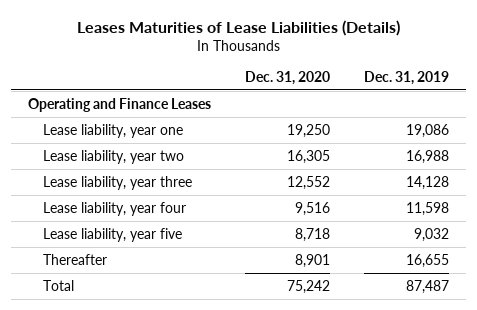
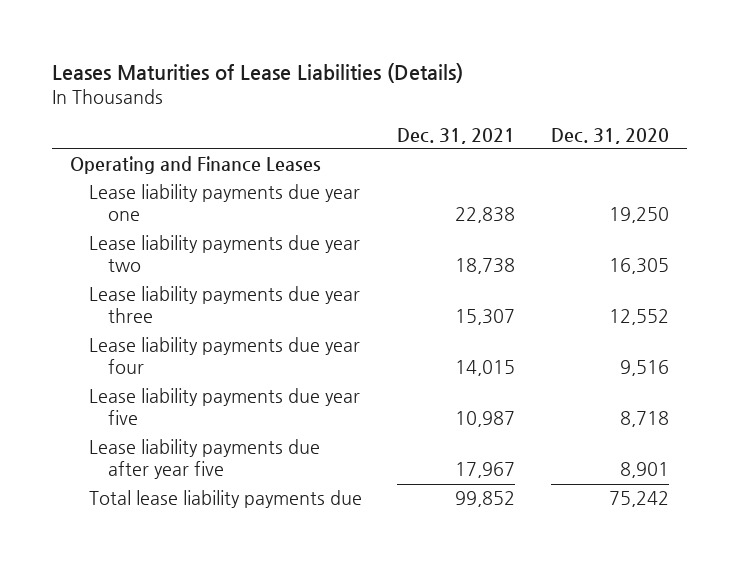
- | Dec. 31, 2020 | Dec. 31, 2019
+ | Dec. 31, 2021 | Dec. 31, 2020
- Lease liability, year one | 19,250 | 19,086
- Lease liability, year two | 16,305 | 16,988
- Lease liability, year three | 12,552 | 14,128
- Lease liability, year four | 9,516 | 11,598
- Lease liability, year five | 8,718 | 9,032
- Thereafter | 8,901 | 16,655
- Total | 75,242 | 87,487
+ Lease liability payments due year one | 22,838 | 19,250
+ Lease liability payments due year two | 18,738 | 16,305
+ Lease liability payments due year three | 15,307 | 12,552
+ Lease liability payments due year four | 14,015 | 9,516
+ Lease liability payments due year five | 10,987 | 8,718
+ Lease liability payments due after year five | 17,967 | 8,901
+ Total lease liability payments due | 99,852 | 75,242

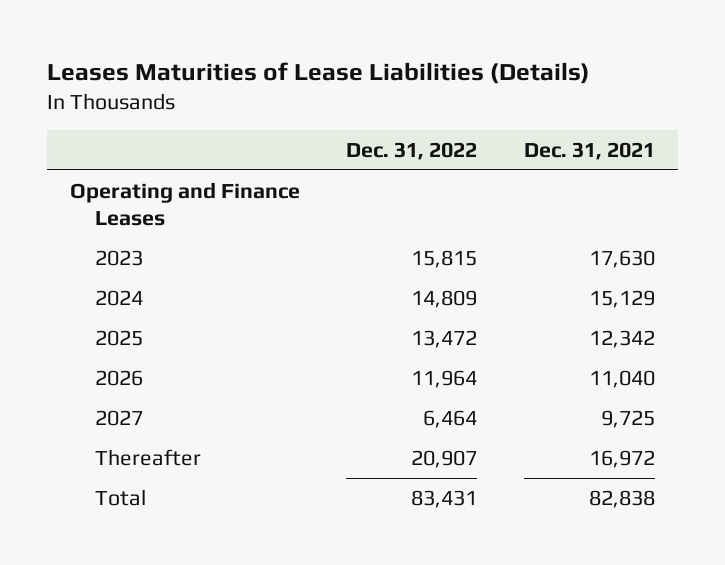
- | Dec. 31, 2021 | Dec. 31, 2020
+ | Dec. 31, 2022 | Dec. 31, 2021
- Lease liability payments due year one | 22,838 | 19,250
- Lease liability payments due year two | 18,738 | 16,305
- Lease liability payments due year three | 15,307 | 12,552
- Lease liability payments due year four | 14,015 | 9,516
- Lease liability payments due year five | 10,987 | 8,718
- Lease liability payments due after year five | 17,967 | 8,901
- Total lease liability payments due | 99,852 | 75,242
+ 2023 | 15,815 | 17,630
+ 2024 | 14,809 | 15,129
+ 2025 | 13,472 | 12,342
+ 2026 | 11,964 | 11,040
+ 2027 | 6,464 | 9,725
+ Thereafter | 20,907 | 16,972
+ Total | 83,431 | 82,838

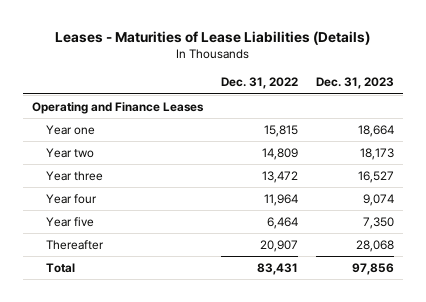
- Leases Maturities of Lease Liabilities (Details)
+ Leases - Maturities of Lease Liabilities (Details)
- | Dec. 31, 2022 | Dec. 31, 2021
+ | Dec. 31, 2022 | Dec. 31, 2023
- 2023 | 15,815 | 17,630
- 2024 | 14,809 | 15,129
- 2025 | 13,472 | 12,342
- 2026 | 11,964 | 11,040
- 2027 | 6,464 | 9,725
+ Year one | 15,815 | 18,664
+ Year two | 14,809 | 18,173
+ Year three | 13,472 | 16,527
+ Year four | 11,964 | 9,074
+ Year five | 6,464 | 7,350

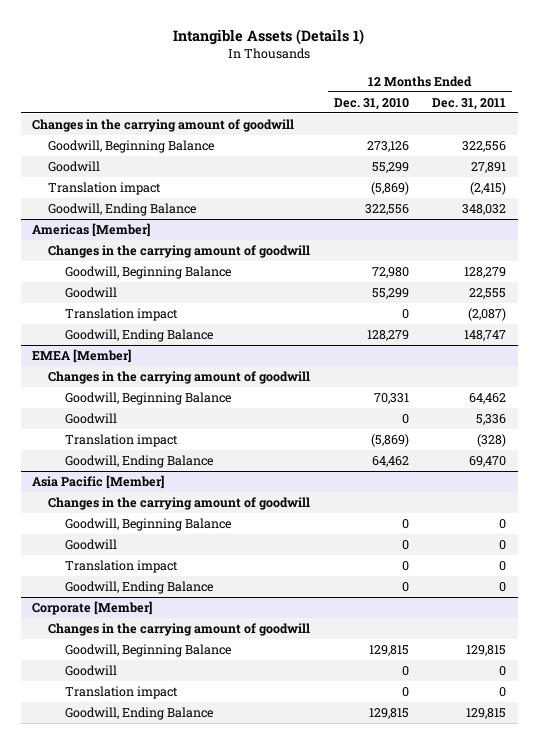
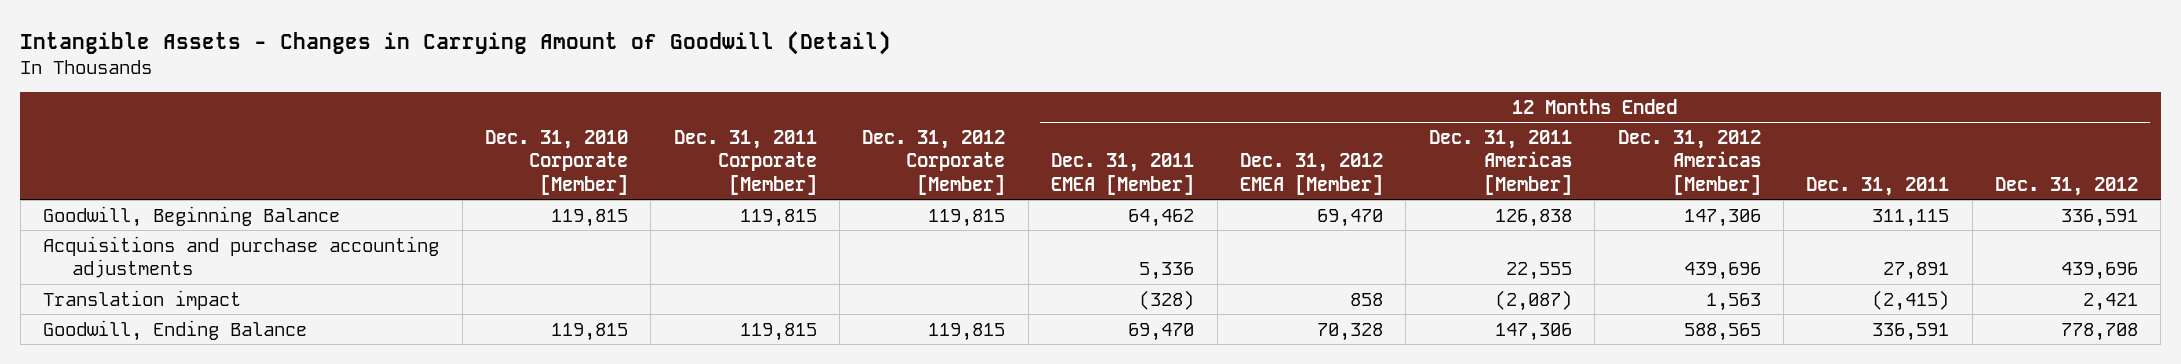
- Intangible Assets (Details 1)
+ Intangible Assets - Changes in Carrying Amount of Goodwill (Detail)
- | 12 Months Ended Dec. 31, 2010 | 12 Months Ended Dec. 31, 2011
+ | Dec. 31, 2010 Corporate [Member] | Dec. 31, 2011 Corporate [Member] | Dec. 31, 2012 Corporate [Member] | 12 Months Ended Dec. 31, 2011 EMEA [Member] | 12 Months Ended Dec. 31, 2012 EMEA [Member] | 12 Months Ended Dec. 31, 2011 Americas [Member] | 12 Months Ended Dec. 31, 2012 Americas [Member] | 12 Months Ended Dec. 31, 2011 | 12 Months Ended Dec. 31, 2012
- Changes in the carrying amount of goodwill
- Goodwill, Beginning Balance | 273,126 | 322,556
- Goodwill | 55,299 | 27,891
+ Goodwill, Beginning Balance | 119,815 | 119,815 | 119,815 | 64,462 | 69,470 | 126,838 | 147,306 | 311,115 | 336,591
+ Acquisitions and purchase accounting adjustments | | | | 5,336 | | 22,555 | 439,696 | 27,891 | 439,696
- Goodwill, Ending Balance | 322,556 | 348,032
- Americas [Member]
- Changes in the carrying amount of goodwill
- Goodwill, Beginning Balance | 72,980 | 128,279
- Goodwill | 55,299 | 22,555
- Translation impact | 0 | (2,087)
- Goodwill, Ending Balance | 128,279 | 148,747
- EMEA [Member]
- Changes in the carrying amount of goodwill
- Goodwill, Beginning Balance | 70,331 | 64,462
- Goodwill | 0 | 5,336
- Translation impact | (5,869) | (328)
- Goodwill, Ending Balance | 64,462 | 69,470
- Asia Pacific [Member]
- Changes in the carrying amount of goodwill
- Goodwill, Beginning Balance | 0 | 0
- Goodwill | 0 | 0
- Translation impact | 0 | 0
- Goodwill, Ending Balance | 0 | 0
- Corporate [Member]
- Changes in the carrying amount of goodwill
- Goodwill, Beginning Balance | 129,815 | 129,815
- Goodwill | 0 | 0
- Translation impact | 0 | 0
- Goodwill, Ending Balance | 129,815 | 129,815
+ Goodwill, Ending Balance | 119,815 | 119,815 | 119,815 | 69,470 | 70,328 | 147,306 | 588,565 | 336,591 | 778,708

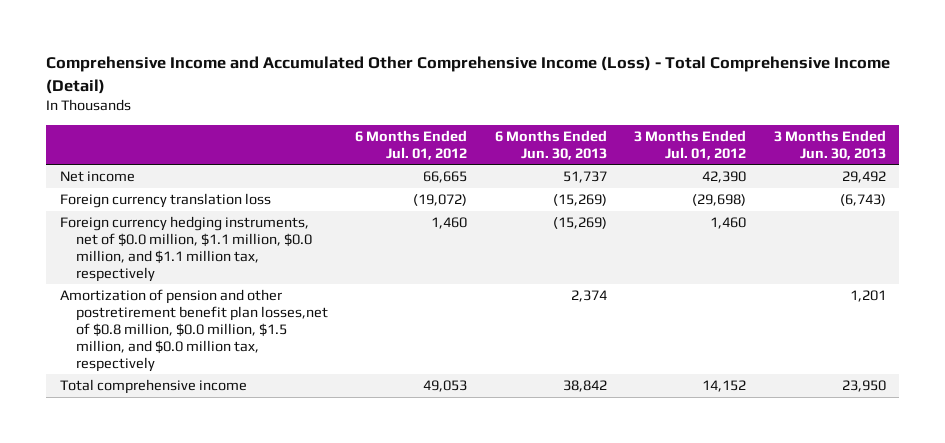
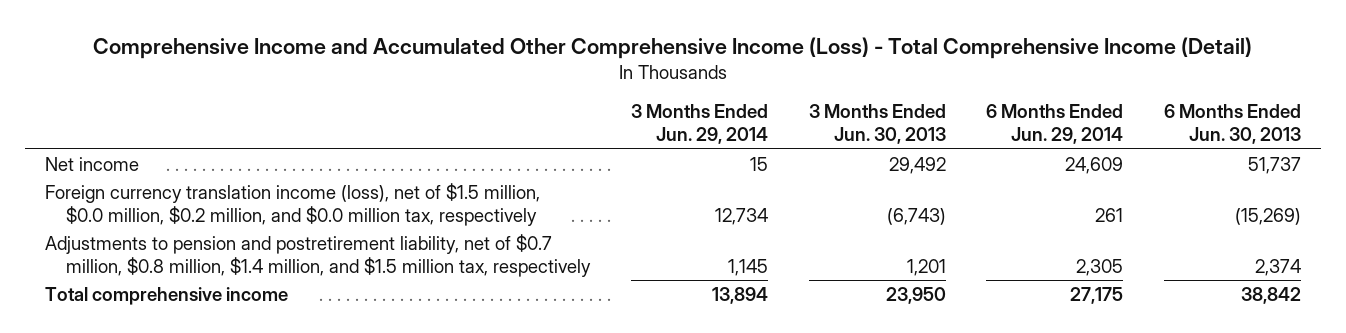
- | 6 Months Ended Jul. 01, 2012 | 6 Months Ended Jun. 30, 2013 | 3 Months Ended Jul. 01, 2012 | 3 Months Ended Jun. 30, 2013
+ | 3 Months Ended Jun. 29, 2014 | 3 Months Ended Jun. 30, 2013 | 6 Months Ended Jun. 29, 2014 | 6 Months Ended Jun. 30, 2013
- Foreign currency translation loss | (19,072) | (15,269) | (29,698) | (6,743)
- Foreign currency hedging instruments, net of $0.0 million, $1.1 million, $0.0 million, and $1.1 million tax, respectively | 1,460 | (15,269) | 1,460 |
- Amortization of pension and other postretirement benefit plan losses,net of $0.8 million, $0.0 million, $1.5 million, and $0.0 million tax, respectively | | 2,374 | | 1,201
+ Foreign currency translation income (loss), net of $1.5 million, $0.0 million, $0.2 million, and $0.0 million tax, respectively | 12,734 | (6,743) | 261 | (15,269)
+ Adjustments to pension and postretirement liability, net of $0.7 million, $0.8 million, $1.4 million, and $1.5 million tax, respectively | 1,145 | 1,201 | 2,305 | 2,374

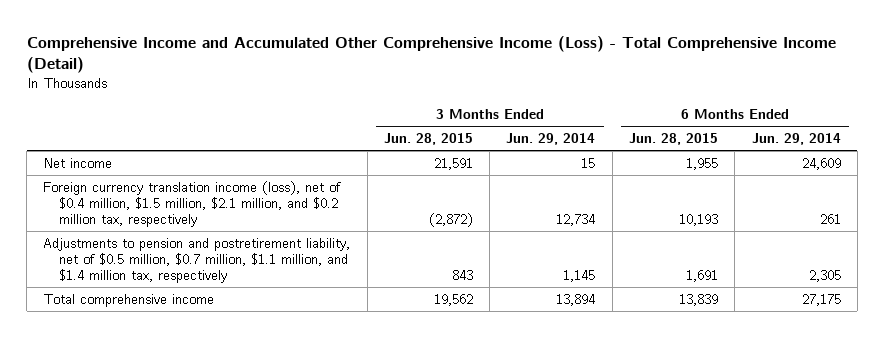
- | 3 Months Ended Jun. 29, 2014 | 3 Months Ended Jun. 30, 2013 | 6 Months Ended Jun. 29, 2014 | 6 Months Ended Jun. 30, 2013
+ | 3 Months Ended Jun. 28, 2015 | 3 Months Ended Jun. 29, 2014 | 6 Months Ended Jun. 28, 2015 | 6 Months Ended Jun. 29, 2014
- Foreign currency translation income (loss), net of $1.5 million, $0.0 million, $0.2 million, and $0.0 million tax, respectively | 12,734 | (6,743) | 261 | (15,269)
- Adjustments to pension and postretirement liability, net of $0.7 million, $0.8 million, $1.4 million, and $1.5 million tax, respectively | 1,145 | 1,201 | 2,305 | 2,374
+ Foreign currency translation income (loss), net of $0.4 million, $1.5 million, $2.1 million, and $0.2 million tax, respectively | (2,872) | 12,734 | 10,193 | 261
+ Adjustments to pension and postretirement liability, net of $0.5 million, $0.7 million, $1.1 million, and $1.4 million tax, respectively | 843 | 1,145 | 1,691 | 2,305

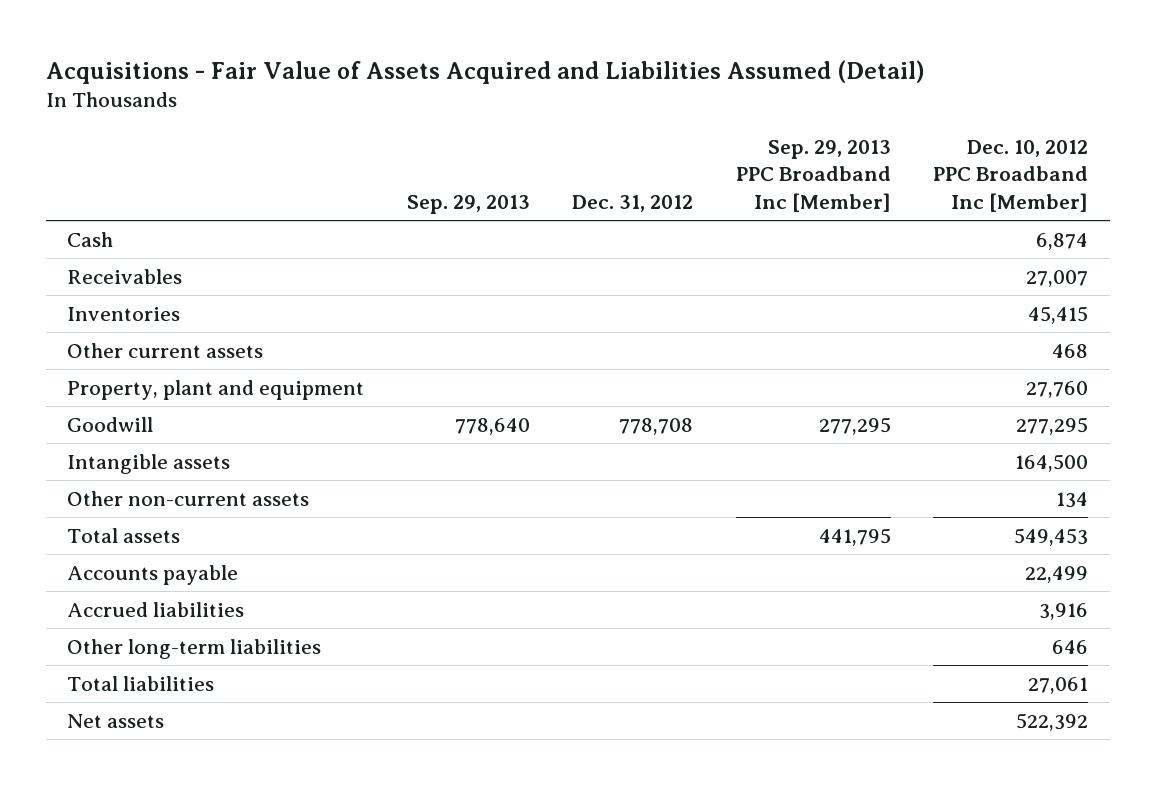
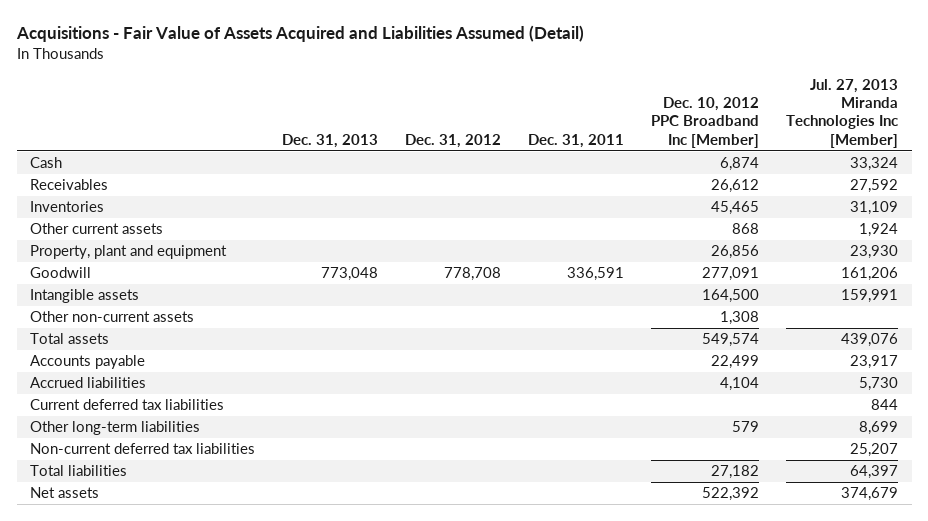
- | Sep. 29, 2013 | Dec. 31, 2012 | Sep. 29, 2013 PPC Broadband Inc [Member] | Dec. 10, 2012 PPC Broadband Inc [Member]
+ | Dec. 31, 2013 | Dec. 31, 2012 | Dec. 31, 2011 | Dec. 10, 2012 PPC Broadband Inc [Member] | Jul. 27, 2013 Miranda Technologies Inc [Member]
- Receivables | | | | 27,007
- Inventories | | | | 45,415
- Other current assets | | | | 468
- Property, plant and equipment | | | | 27,760
- Goodwill | 778,640 | 778,708 | 277,295 | 277,295
+ Receivables | | | | 26,612 | 27,592
+ Inventories | | | | 45,465 | 31,109
+ Other current assets | | | | 868 | 1,924
+ Property, plant and equipment | | | | 26,856 | 23,930
+ Goodwill | 773,048 | 778,708 | 336,591 | 277,091 | 161,206
- Other non-current assets | | | | 134
- Total assets | | | 441,795 | 549,453
+ Other non-current assets | | | | 1,308 |
+ Total assets | | | | 549,574 | 439,076
- Accrued liabilities | | | | 3,916
- Other long-term liabilities | | | | 646
- Total liabilities | | | | 27,061
+ Accrued liabilities | | | | 4,104 | 5,730
+ Current deferred tax liabilities | | | | | 844
+ Other long-term liabilities | | | | 579 | 8,699
+ Non-current deferred tax liabilities | | | | | 25,207
+ Total liabilities | | | | 27,182 | 64,397

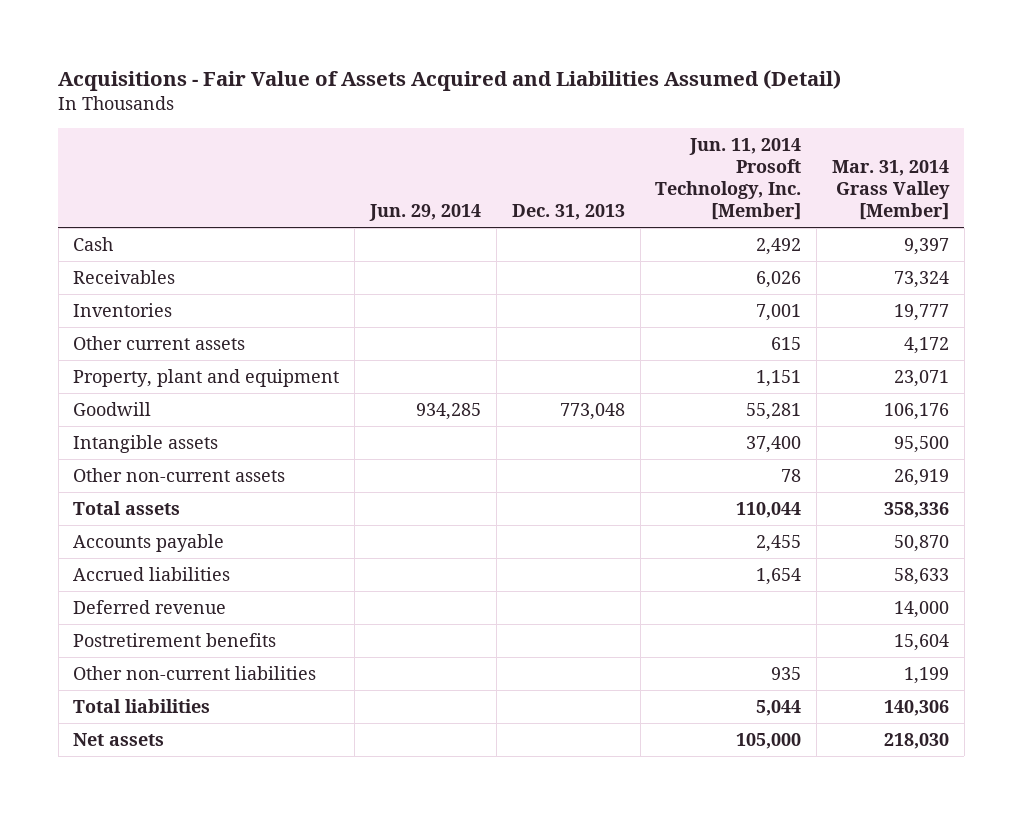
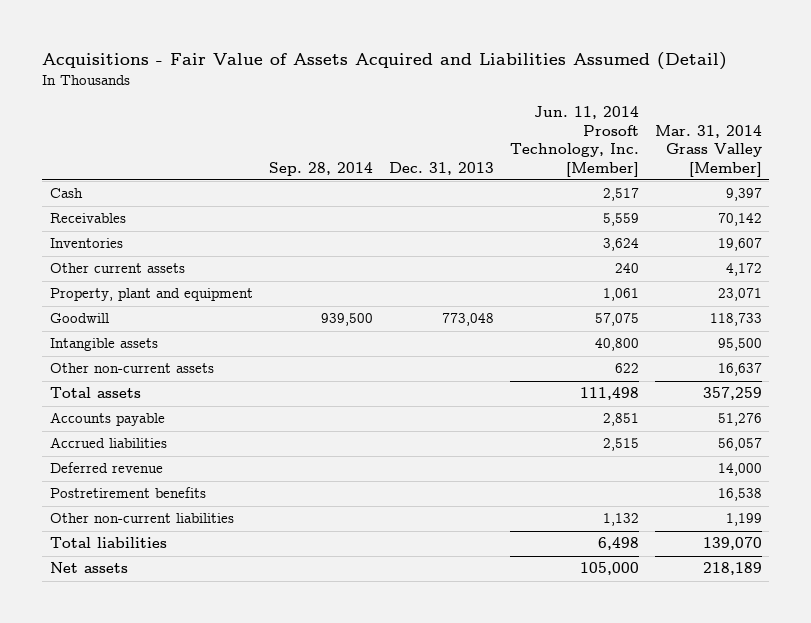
- | Jun. 29, 2014 | Dec. 31, 2013 | Jun. 11, 2014 Prosoft Technology, Inc. [Member] | Mar. 31, 2014 Grass Valley [Member]
+ | Sep. 28, 2014 | Dec. 31, 2013 | Jun. 11, 2014 Prosoft Technology, Inc. [Member] | Mar. 31, 2014 Grass Valley [Member]
- Cash | | | 2,492 | 9,397
- Receivables | | | 6,026 | 73,324
- Inventories | | | 7,001 | 19,777
- Other current assets | | | 615 | 4,172
- Property, plant and equipment | | | 1,151 | 23,071
- Goodwill | 934,285 | 773,048 | 55,281 | 106,176
- Intangible assets | | | 37,400 | 95,500
- Other non-current assets | | | 78 | 26,919
- Total assets | | | 110,044 | 358,336
- Accounts payable | | | 2,455 | 50,870
- Accrued liabilities | | | 1,654 | 58,633
+ Cash | | | 2,517 | 9,397
+ Receivables | | | 5,559 | 70,142
+ Inventories | | | 3,624 | 19,607
+ Other current assets | | | 240 | 4,172
+ Property, plant and equipment | | | 1,061 | 23,071
+ Goodwill | 939,500 | 773,048 | 57,075 | 118,733
+ Intangible assets | | | 40,800 | 95,500
+ Other non-current assets | | | 622 | 16,637
+ Total assets | | | 111,498 | 357,259
+ Accounts payable | | | 2,851 | 51,276
+ Accrued liabilities | | | 2,515 | 56,057
- Postretirement benefits | | | | 15,604
- Other non-current liabilities | | | 935 | 1,199
- Total liabilities | | | 5,044 | 140,306
- Net assets | | | 105,000 | 218,030
+ Postretirement benefits | | | | 16,538
+ Other non-current liabilities | | | 1,132 | 1,199
+ Total liabilities | | | 6,498 | 139,070
+ Net assets | | | 105,000 | 218,189

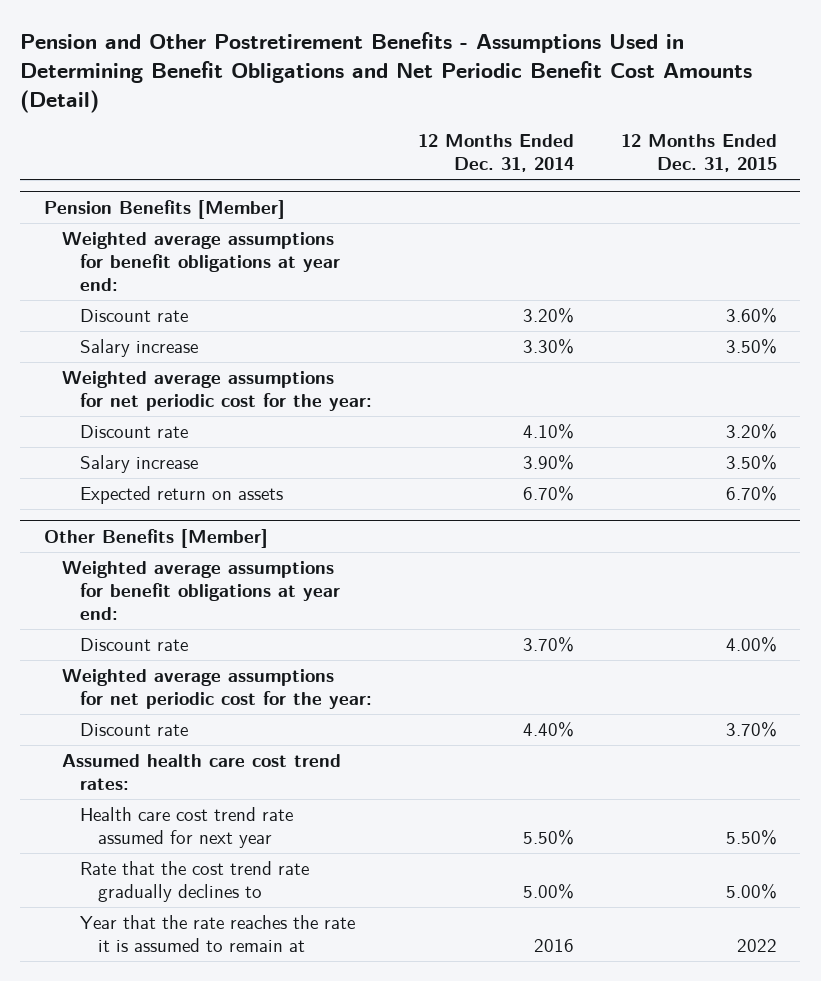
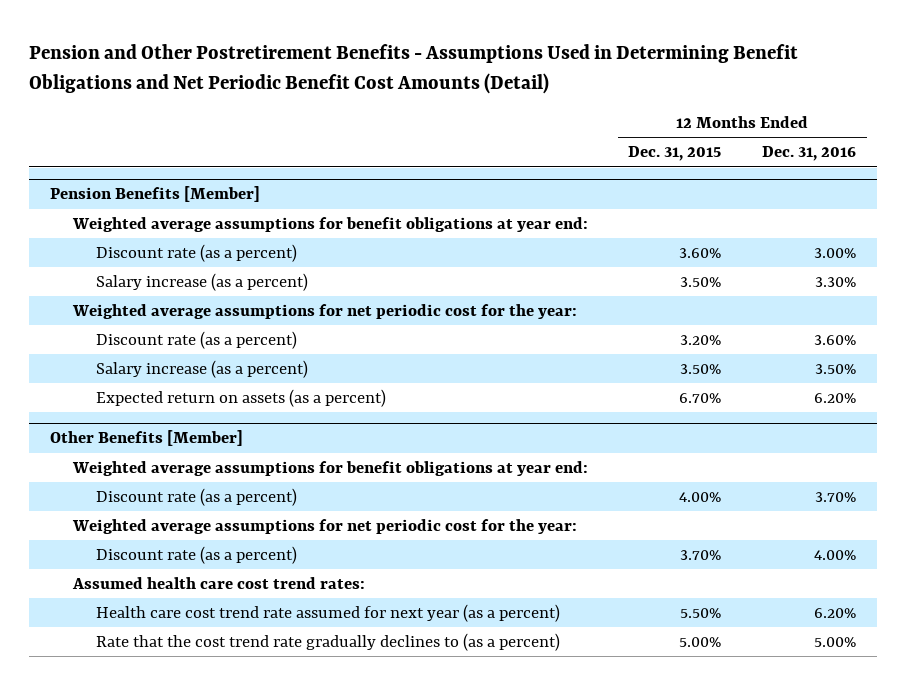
- | 12 Months Ended Dec. 31, 2014 | 12 Months Ended Dec. 31, 2015
+ | 12 Months Ended Dec. 31, 2015 | 12 Months Ended Dec. 31, 2016
@ Pension Benefits [Member]
- Discount rate | 3.20% | 3.60%
- Salary increase | 3.30% | 3.50%
+ Discount rate (as a percent) | 3.60% | 3.00%
+ Salary increase (as a percent) | 3.50% | 3.30%
- Discount rate | 4.10% | 3.20%
- Salary increase | 3.90% | 3.50%
- Expected return on assets | 6.70% | 6.70%
+ Discount rate (as a percent) | 3.20% | 3.60%
+ Salary increase (as a percent) | 3.50% | 3.50%
+ Expected return on assets (as a percent) | 6.70% | 6.20%
@ Other Benefits [Member]
- Discount rate | 3.70% | 4.00%
+ Discount rate (as a percent) | 4.00% | 3.70%
- Discount rate | 4.40% | 3.70%
+ Discount rate (as a percent) | 3.70% | 4.00%
- Health care cost trend rate assumed for next year | 5.50% | 5.50%
- Rate that the cost trend rate gradually declines to | 5.00% | 5.00%
- Year that the rate reaches the rate it is assumed to remain at | 2016 | 2022
+ Health care cost trend rate assumed for next year (as a percent) | 5.50% | 6.20%
+ Rate that the cost trend rate gradually declines to (as a percent) | 5.00% | 5.00%

